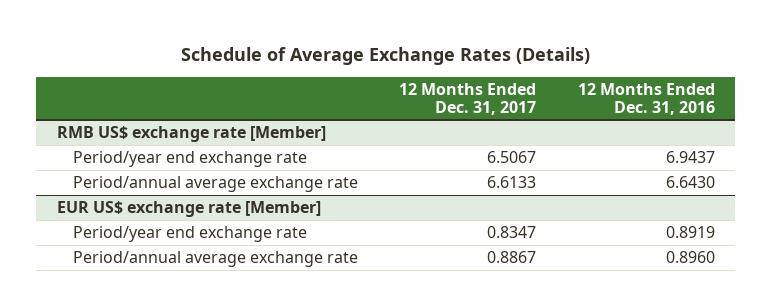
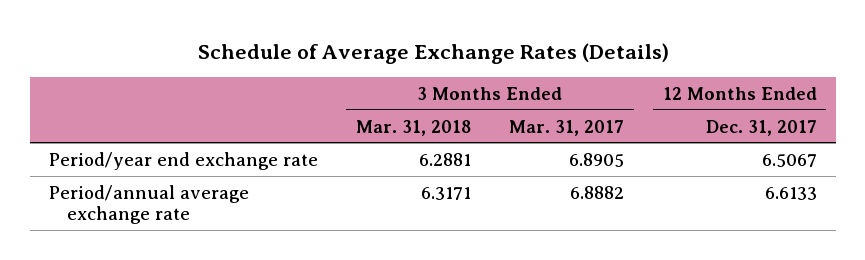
- | 12 Months Ended Dec. 31, 2017 | 12 Months Ended Dec. 31, 2016
+ | 3 Months Ended Mar. 31, 2018 | 3 Months Ended Mar. 31, 2017 | 12 Months Ended Dec. 31, 2017
- RMB US$ exchange rate [Member]
- EUR US$ exchange rate [Member]
- Period/year end exchange rate | 0.8347 | 0.8919
- Period/annual average exchange rate | 0.8867 | 0.8960

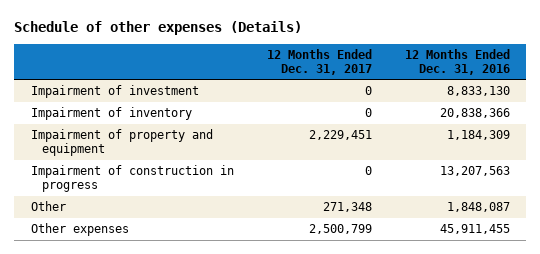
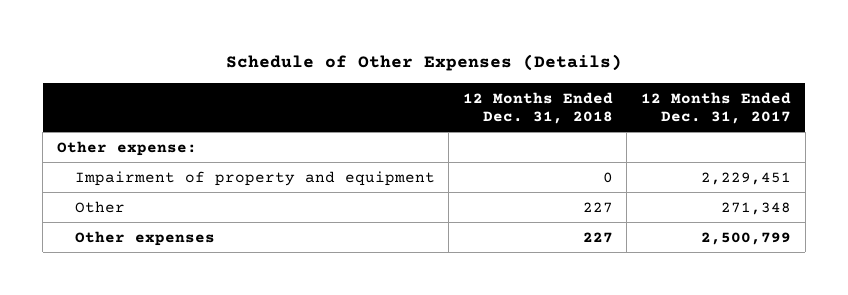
- Schedule of other expenses (Details)
+ Schedule of Other Expenses (Details)
- | 12 Months Ended Dec. 31, 2017 | 12 Months Ended Dec. 31, 2016
+ | 12 Months Ended Dec. 31, 2018 | 12 Months Ended Dec. 31, 2017
- Impairment of investment | 0 | 8,833,130
- Impairment of inventory | 0 | 20,838,366
+ Other expense:
- Impairment of construction in progress | 0 | 13,207,563

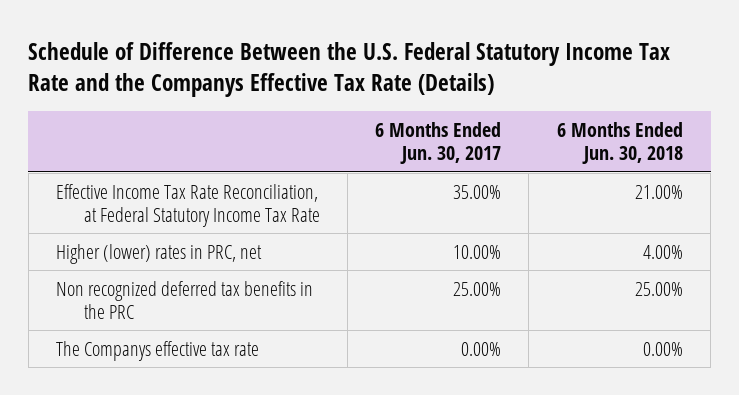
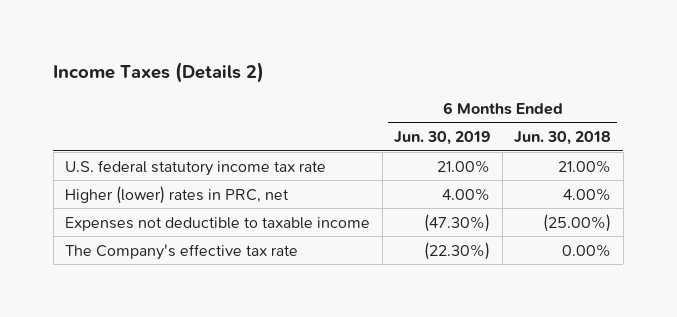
- Schedule of Difference Between the U.S. Federal Statutory Income Tax Rate and the Companys Effective Tax Rate (Details)
+ Income Taxes (Details 2)
- | 6 Months Ended Jun. 30, 2017 | 6 Months Ended Jun. 30, 2018
+ | 6 Months Ended Jun. 30, 2019 | 6 Months Ended Jun. 30, 2018
- Effective Income Tax Rate Reconciliation, at Federal Statutory Income Tax Rate | 35.00% | 21.00%
+ U.S. federal statutory income tax rate | 21.00% | 21.00%
- Non recognized deferred tax benefits in the PRC | 25.00% | 25.00%
- The Companys effective tax rate | 0.00% | 0.00%
+ Expenses not deductible to taxable income | (47.30%) | (25.00%)
+ The Company's effective tax rate | (22.30%) | 0.00%

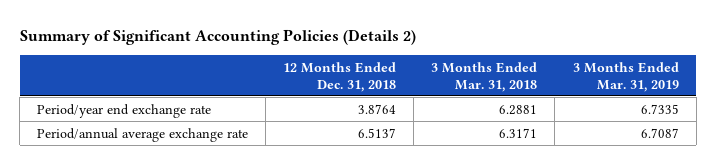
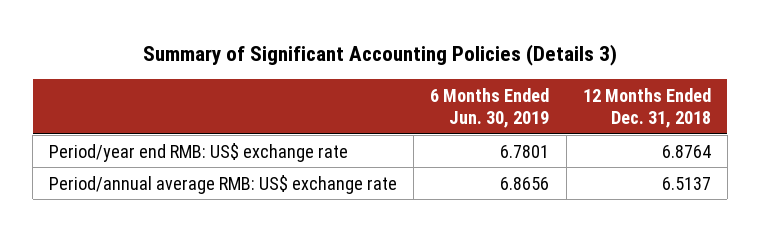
- Summary of Significant Accounting Policies (Details 2)
+ Summary of Significant Accounting Policies (Details 3)
- | 12 Months Ended Dec. 31, 2018 | 3 Months Ended Mar. 31, 2018 | 3 Months Ended Mar. 31, 2019
+ | 6 Months Ended Jun. 30, 2019 | 12 Months Ended Dec. 31, 2018
- Period/year end exchange rate | 3.8764 | 6.2881 | 6.7335
- Period/annual average exchange rate | 6.5137 | 6.3171 | 6.7087
+ Period/year end RMB: US$ exchange rate | 6.7801 | 6.8764
+ Period/annual average RMB: US$ exchange rate | 6.8656 | 6.5137

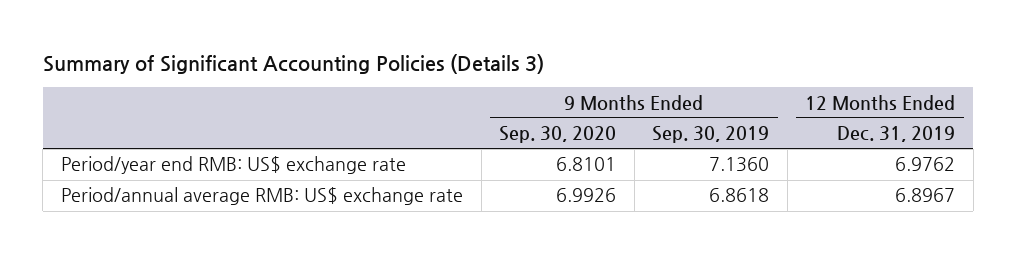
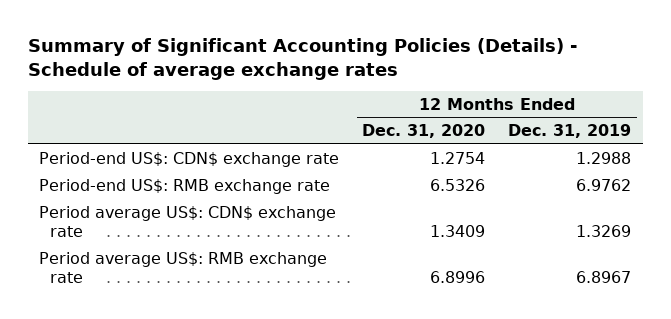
- Summary of Significant Accounting Policies (Details 3)
+ Summary of Significant Accounting Policies (Details) - Schedule of average exchange rates
- | 9 Months Ended Sep. 30, 2020 | 9 Months Ended Sep. 30, 2019 | 12 Months Ended Dec. 31, 2019
+ | 12 Months Ended Dec. 31, 2020 | 12 Months Ended Dec. 31, 2019
- Period/year end RMB: US$ exchange rate | 6.8101 | 7.1360 | 6.9762
- Period/annual average RMB: US$ exchange rate | 6.9926 | 6.8618 | 6.8967
+ Period-end US$: CDN$ exchange rate | 1.2754 | 1.2988
+ Period-end US$: RMB exchange rate | 6.5326 | 6.9762
+ Period average US$: CDN$ exchange rate | 1.3409 | 1.3269
+ Period average US$: RMB exchange rate | 6.8996 | 6.8967

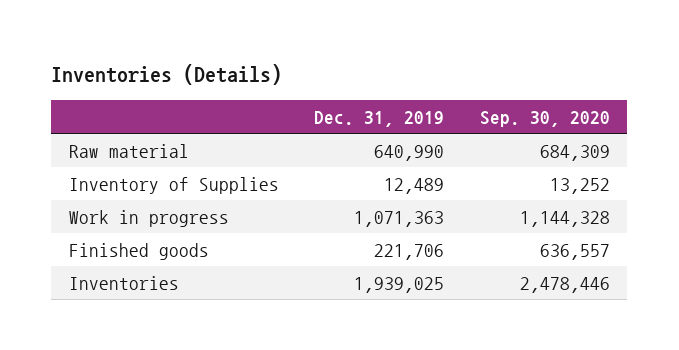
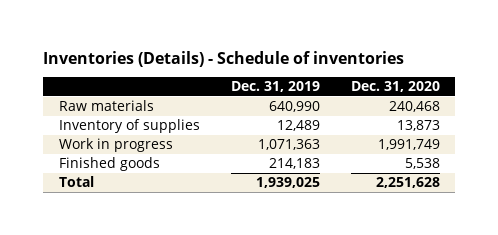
- Inventories (Details)
+ Inventories (Details) - Schedule of inventories
- | Dec. 31, 2019 | Sep. 30, 2020
+ | Dec. 31, 2019 | Dec. 31, 2020
- Raw material | 640,990 | 684,309
- Inventory of Supplies | 12,489 | 13,252
+ Raw materials | 640,990 | 240,468
+ Inventory of supplies | 12,489 | 13,873
- Finished goods | 221,706 | 636,557
- Inventories | 1,939,025 | 2,478,446
+ Finished goods | 214,183 | 5,538
+ Total | 1,939,025 | 2,251,628

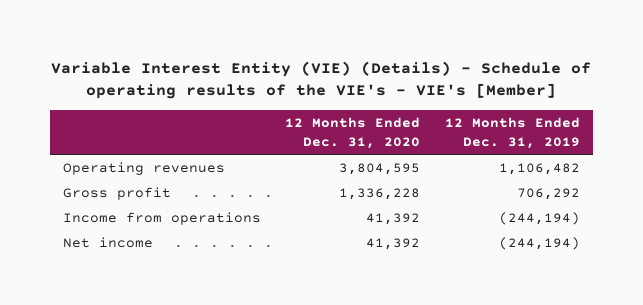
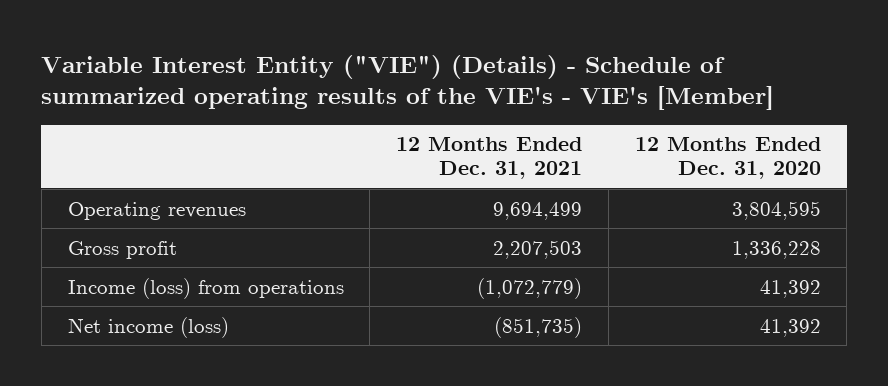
- Variable Interest Entity (VIE) (Details) - Schedule of operating results of the VIE's - VIE's [Member]
+ Variable Interest Entity ("VIE") (Details) - Schedule of summarized operating results of the VIE's - VIE's [Member]
- | 12 Months Ended Dec. 31, 2020 | 12 Months Ended Dec. 31, 2019
+ | 12 Months Ended Dec. 31, 2021 | 12 Months Ended Dec. 31, 2020
- Income from operations | 41,392 | (244,194)
- Net income | 41,392 | (244,194)
+ Income (loss) from operations | (1,072,779) | 41,392
+ Net income (loss) | (851,735) | 41,392

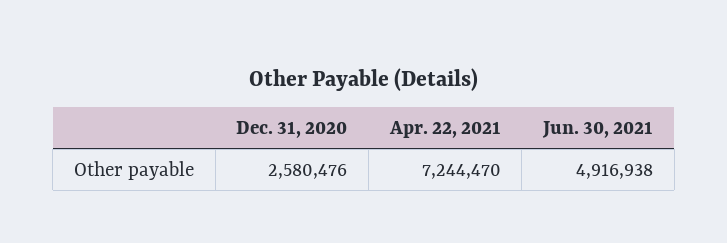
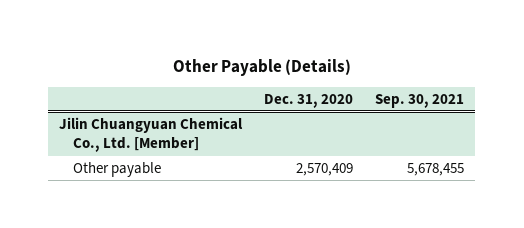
- | Dec. 31, 2020 | Apr. 22, 2021 | Jun. 30, 2021
+ | Dec. 31, 2020 | Sep. 30, 2021
- Other payable | 2,580,476 | 7,244,470 | 4,916,938
+ Jilin Chuangyuan Chemical Co., Ltd. [Member]
+ Other payable | 2,570,409 | 5,678,455

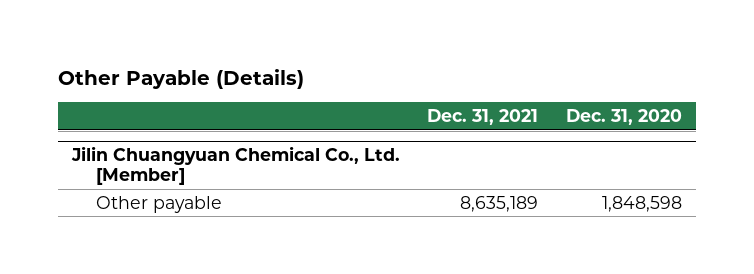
- | Dec. 31, 2020 | Sep. 30, 2021
+ | Dec. 31, 2021 | Dec. 31, 2020
@ Jilin Chuangyuan Chemical Co., Ltd. [Member]
- Other payable | 2,570,409 | 5,678,455
+ Other payable | 8,635,189 | 1,848,598

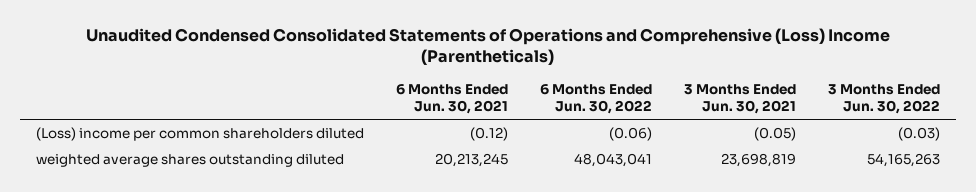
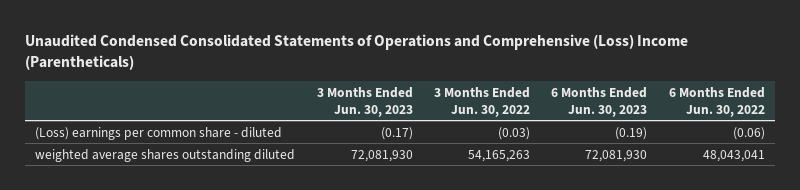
- | 6 Months Ended Jun. 30, 2021 | 6 Months Ended Jun. 30, 2022 | 3 Months Ended Jun. 30, 2021 | 3 Months Ended Jun. 30, 2022
+ | 3 Months Ended Jun. 30, 2023 | 3 Months Ended Jun. 30, 2022 | 6 Months Ended Jun. 30, 2023 | 6 Months Ended Jun. 30, 2022
- (Loss) income per common shareholders diluted | (0.12) | (0.06) | (0.05) | (0.03)
+ (Loss) earnings per common share - diluted | (0.17) | (0.03) | (0.19) | (0.06)

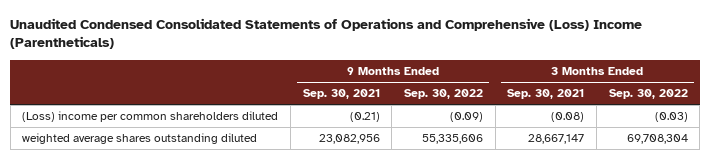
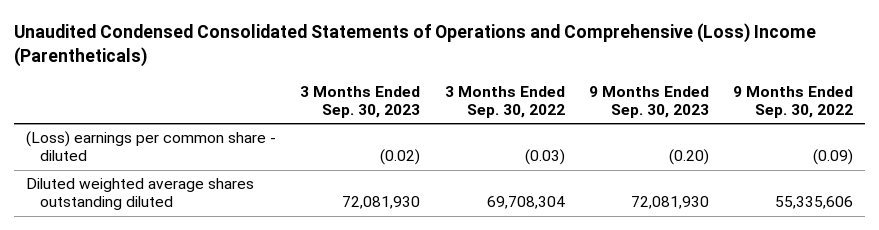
- | 9 Months Ended Sep. 30, 2021 | 9 Months Ended Sep. 30, 2022 | 3 Months Ended Sep. 30, 2021 | 3 Months Ended Sep. 30, 2022
+ | 3 Months Ended Sep. 30, 2023 | 3 Months Ended Sep. 30, 2022 | 9 Months Ended Sep. 30, 2023 | 9 Months Ended Sep. 30, 2022
- (Loss) income per common shareholders diluted | (0.21) | (0.09) | (0.08) | (0.03)
- weighted average shares outstanding diluted | 23,082,956 | 55,335,606 | 28,667,147 | 69,708,304
+ (Loss) earnings per common share - diluted | (0.02) | (0.03) | (0.20) | (0.09)
+ Diluted weighted average shares outstanding diluted | 72,081,930 | 69,708,304 | 72,081,930 | 55,335,606

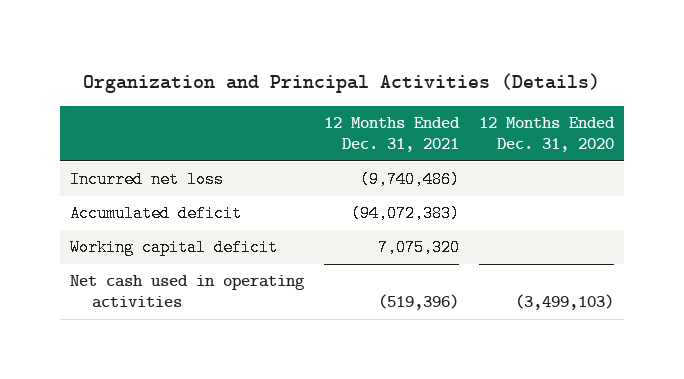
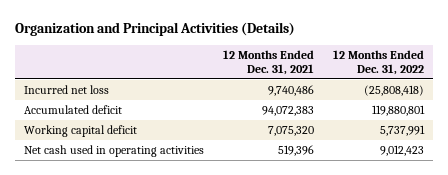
- | 12 Months Ended Dec. 31, 2021 | 12 Months Ended Dec. 31, 2020
+ | 12 Months Ended Dec. 31, 2021 | 12 Months Ended Dec. 31, 2022
- Incurred net loss | (9,740,486) |
- Accumulated deficit | (94,072,383) |
+ Incurred net loss | 9,740,486 | (25,808,418)
+ Accumulated deficit | 94,072,383 | 119,880,801
- Net cash used in operating activities | (519,396) | (3,499,103)
+ Net cash used in operating activities | 519,396 | 9,012,423

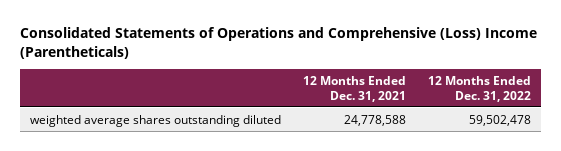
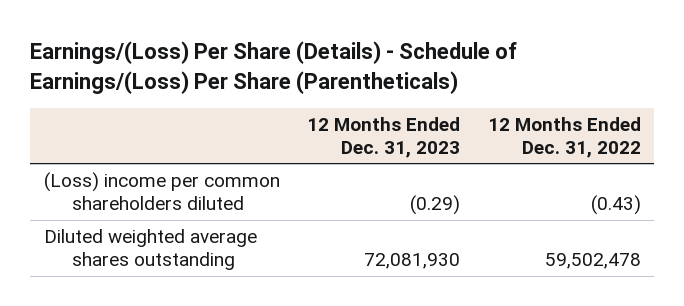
- Consolidated Statements of Operations and Comprehensive (Loss) Income (Parentheticals)
+ Earnings/(Loss) Per Share (Details) - Schedule of Earnings/(Loss) Per Share (Parentheticals)
- | 12 Months Ended Dec. 31, 2021 | 12 Months Ended Dec. 31, 2022
+ | 12 Months Ended Dec. 31, 2023 | 12 Months Ended Dec. 31, 2022
- weighted average shares outstanding diluted | 24,778,588 | 59,502,478
+ (Loss) income per common shareholders diluted | (0.29) | (0.43)
+ Diluted weighted average shares outstanding | 72,081,930 | 59,502,478

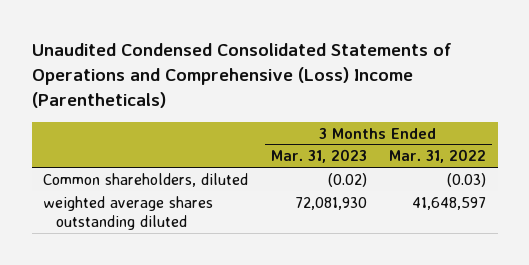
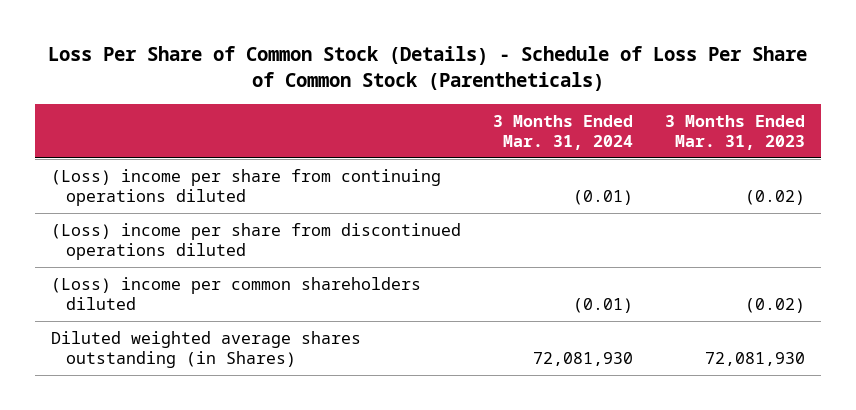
- Unaudited Condensed Consolidated Statements of Operations and Comprehensive (Loss) Income (Parentheticals)
+ Loss Per Share of Common Stock (Details) - Schedule of Loss Per Share of Common Stock (Parentheticals)
- | 3 Months Ended Mar. 31, 2023 | 3 Months Ended Mar. 31, 2022
+ | 3 Months Ended Mar. 31, 2024 | 3 Months Ended Mar. 31, 2023
- Common shareholders, diluted | (0.02) | (0.03)
- weighted average shares outstanding diluted | 72,081,930 | 41,648,597
+ (Loss) income per share from continuing operations diluted | (0.01) | (0.02)
+ (Loss) income per share from discontinued operations diluted
+ (Loss) income per common shareholders diluted | (0.01) | (0.02)
+ Diluted weighted average shares outstanding (in Shares) | 72,081,930 | 72,081,930

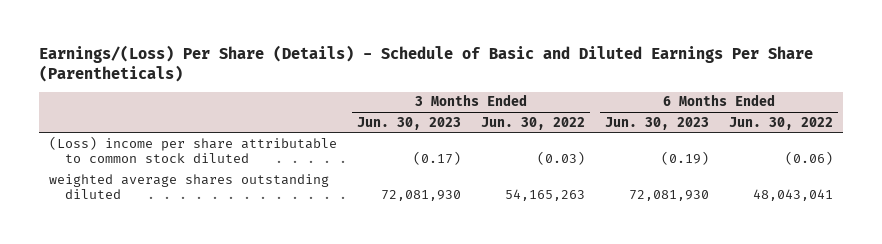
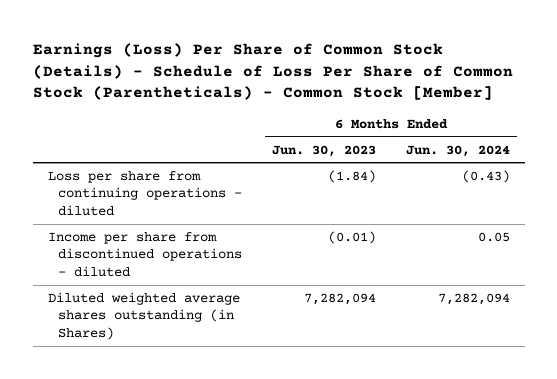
- Earnings/(Loss) Per Share (Details) - Schedule of Basic and Diluted Earnings Per Share (Parentheticals)
+ Earnings (Loss) Per Share of Common Stock (Details) - Schedule of Loss Per Share of Common Stock (Parentheticals) - Common Stock [Member]
- | 3 Months Ended Jun. 30, 2023 | 3 Months Ended Jun. 30, 2022 | 6 Months Ended Jun. 30, 2023 | 6 Months Ended Jun. 30, 2022
+ | 6 Months Ended Jun. 30, 2023 | 6 Months Ended Jun. 30, 2024
- (Loss) income per share attributable to common stock diluted | (0.17) | (0.03) | (0.19) | (0.06)
- weighted average shares outstanding diluted | 72,081,930 | 54,165,263 | 72,081,930 | 48,043,041
+ Loss per share from continuing operations - diluted | (1.84) | (0.43)
+ Income per share from discontinued operations - diluted | (0.01) | 0.05
+ Diluted weighted average shares outstanding (in Shares) | 7,282,094 | 7,282,094

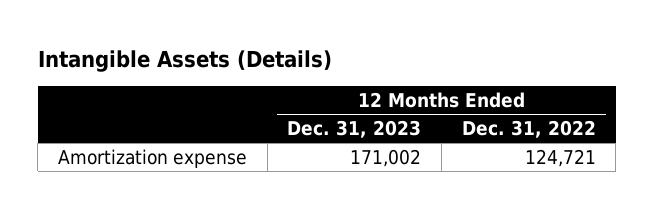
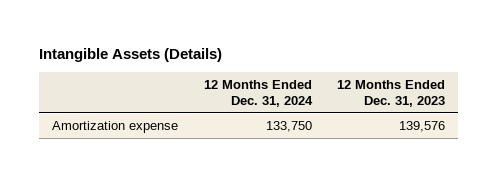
- | 12 Months Ended Dec. 31, 2023 | 12 Months Ended Dec. 31, 2022
+ | 12 Months Ended Dec. 31, 2024 | 12 Months Ended Dec. 31, 2023
- Amortization expense | 171,002 | 124,721
+ Amortization expense | 133,750 | 139,576

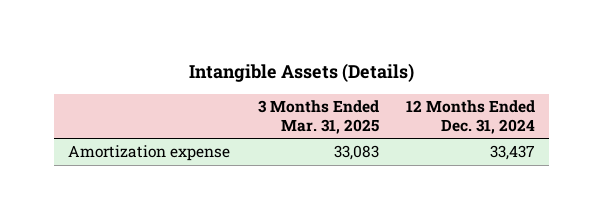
- | 12 Months Ended Dec. 31, 2024 | 12 Months Ended Dec. 31, 2023
+ | 3 Months Ended Mar. 31, 2025 | 12 Months Ended Dec. 31, 2024
- Amortization expense | 133,750 | 139,576
+ Amortization expense | 33,083 | 33,437

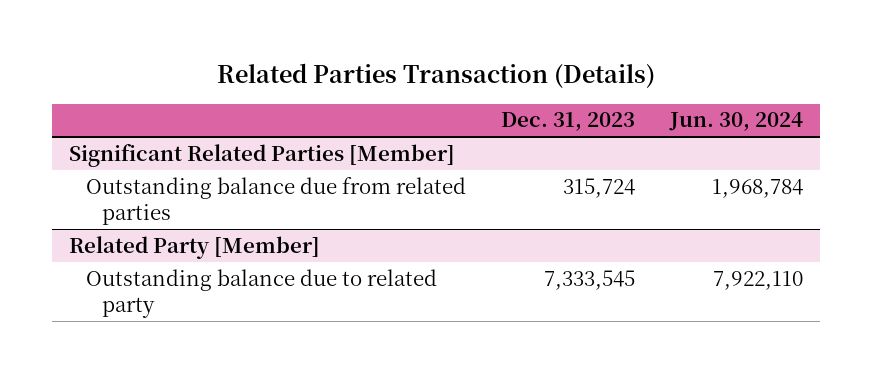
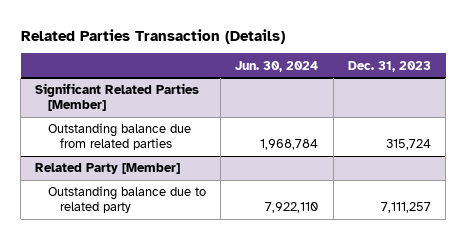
- | Dec. 31, 2023 | Jun. 30, 2024
+ | Jun. 30, 2024 | Dec. 31, 2023
@ Related Party [Member]
- Outstanding balance due to related party | 7,333,545 | 7,922,110
+ Outstanding balance due to related party | 7,922,110 | 7,111,257

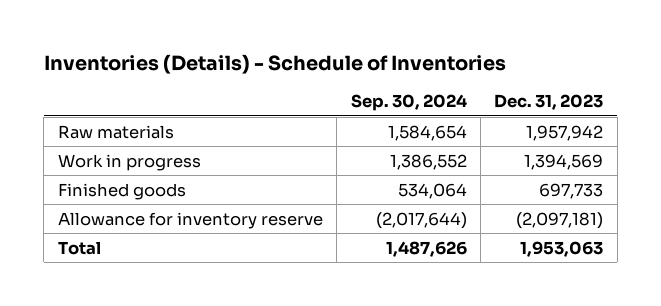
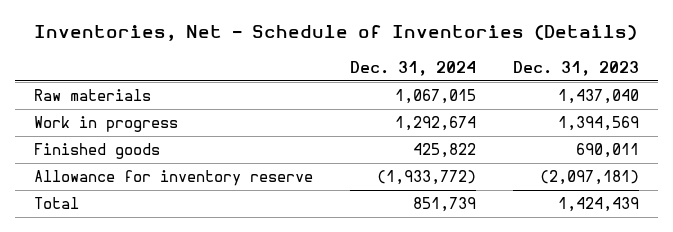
- Inventories (Details) - Schedule of Inventories
+ Inventories, Net - Schedule of Inventories (Details)
- | Sep. 30, 2024 | Dec. 31, 2023
+ | Dec. 31, 2024 | Dec. 31, 2023
- Raw materials | 1,584,654 | 1,957,942
+ Raw materials | 1,067,015 | 1,437,040
- Finished goods | 534,064 | 697,733
+ Finished goods | 425,822 | 690,011
- Total | 1,487,626 | 1,953,063
+ Total | 851,739 | 1,424,439

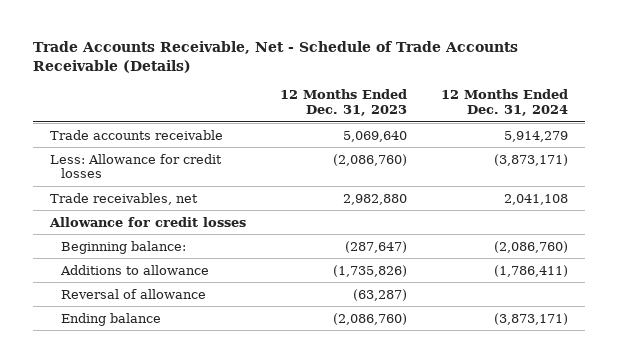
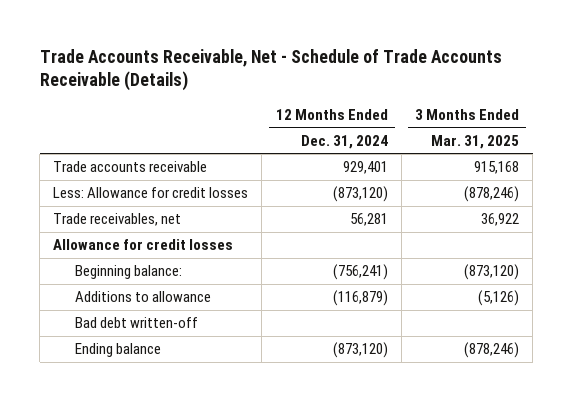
- | 12 Months Ended Dec. 31, 2023 | 12 Months Ended Dec. 31, 2024
+ | 12 Months Ended Dec. 31, 2024 | 3 Months Ended Mar. 31, 2025
- Trade accounts receivable | 5,069,640 | 5,914,279
- Less: Allowance for credit losses | (2,086,760) | (3,873,171)
- Trade receivables, net | 2,982,880 | 2,041,108
+ Trade accounts receivable | 929,401 | 915,168
+ Less: Allowance for credit losses | (873,120) | (878,246)
+ Trade receivables, net | 56,281 | 36,922
- Beginning balance: | (287,647) | (2,086,760)
- Additions to allowance | (1,735,826) | (1,786,411)
- Reversal of allowance | (63,287) |
- Ending balance | (2,086,760) | (3,873,171)
+ Beginning balance: | (756,241) | (873,120)
+ Additions to allowance | (116,879) | (5,126)
+ Bad debt written-off
+ Ending balance | (873,120) | (878,246)

